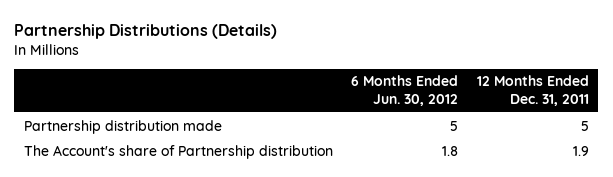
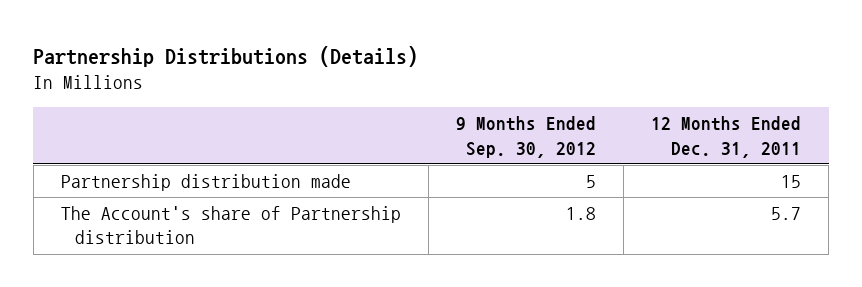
- | 6 Months Ended Jun. 30, 2012 | 12 Months Ended Dec. 31, 2011
+ | 9 Months Ended Sep. 30, 2012 | 12 Months Ended Dec. 31, 2011
- Partnership distribution made | 5 | 5
- The Account's share of Partnership distribution | 1.8 | 1.9
+ Partnership distribution made | 5 | 15
+ The Account's share of Partnership distribution | 1.8 | 5.7

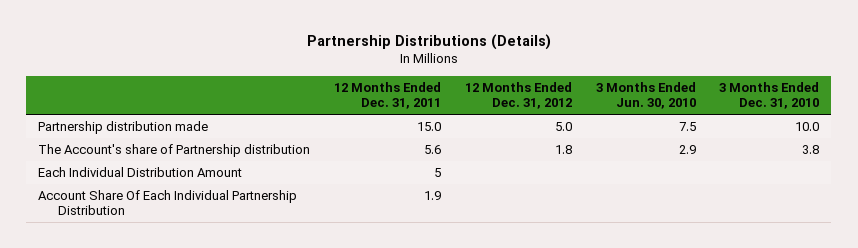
- | 9 Months Ended Sep. 30, 2012 | 12 Months Ended Dec. 31, 2011
+ | 12 Months Ended Dec. 31, 2011 | 12 Months Ended Dec. 31, 2012 | 3 Months Ended Jun. 30, 2010 | 3 Months Ended Dec. 31, 2010
- Partnership distribution made | 5 | 15
- The Account's share of Partnership distribution | 1.8 | 5.7
+ Partnership distribution made | 15.0 | 5.0 | 7.5 | 10.0
+ The Account's share of Partnership distribution | 5.6 | 1.8 | 2.9 | 3.8
+ Each Individual Distribution Amount | 5 | | |
+ Account Share Of Each Individual Partnership Distribution | 1.9 | | |

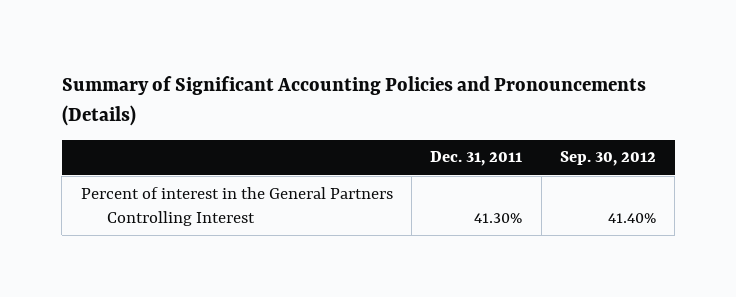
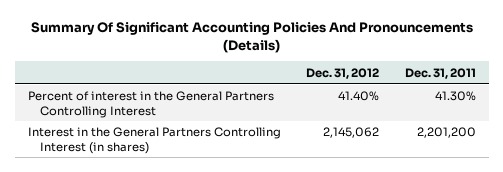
- Summary of Significant Accounting Policies and Pronouncements (Details)
+ Summary Of Significant Accounting Policies And Pronouncements (Details)
- | Dec. 31, 2011 | Sep. 30, 2012
+ | Dec. 31, 2012 | Dec. 31, 2011
+ Interest in the General Partners Controlling Interest (in shares) | 2,145,062 | 2,201,200

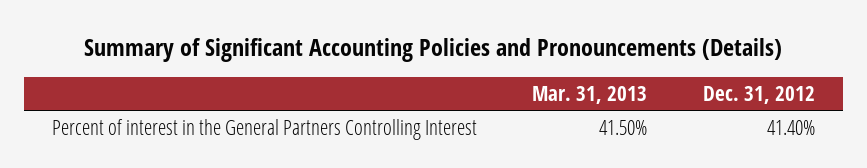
- Summary Of Significant Accounting Policies And Pronouncements (Details)
+ Summary of Significant Accounting Policies and Pronouncements (Details)
- | Dec. 31, 2012 | Dec. 31, 2011
+ | Mar. 31, 2013 | Dec. 31, 2012
- Interest in the General Partners Controlling Interest (in shares) | 2,145,062 | 2,201,200

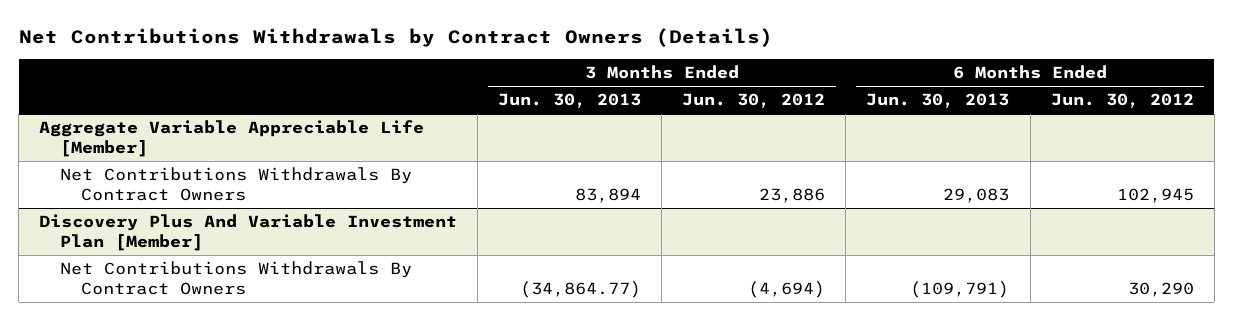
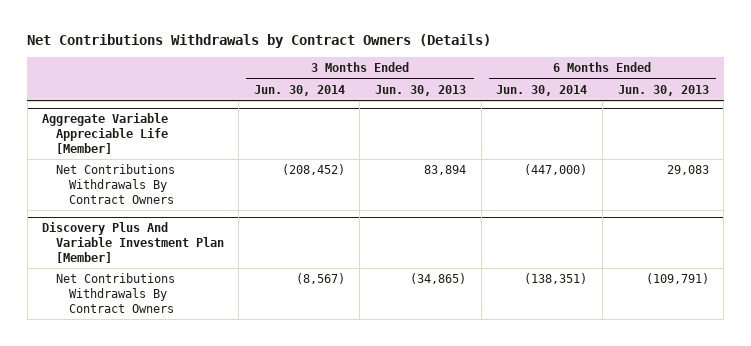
- | 3 Months Ended Jun. 30, 2013 | 3 Months Ended Jun. 30, 2012 | 6 Months Ended Jun. 30, 2013 | 6 Months Ended Jun. 30, 2012
+ | 3 Months Ended Jun. 30, 2014 | 3 Months Ended Jun. 30, 2013 | 6 Months Ended Jun. 30, 2014 | 6 Months Ended Jun. 30, 2013
@ Discovery Plus And Variable Investment Plan [Member]
- Net Contributions Withdrawals By Contract Owners | (34,864.77) | (4,694) | (109,791) | 30,290
+ Net Contributions Withdrawals By Contract Owners | (8,567) | (34,865) | (138,351) | (109,791)

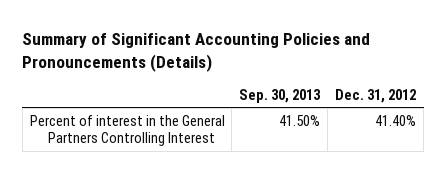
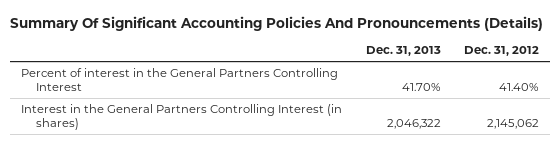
- Summary of Significant Accounting Policies and Pronouncements (Details)
+ Summary Of Significant Accounting Policies And Pronouncements (Details)
- | Sep. 30, 2013 | Dec. 31, 2012
+ | Dec. 31, 2013 | Dec. 31, 2012
+ Interest in the General Partners Controlling Interest (in shares) | 2,046,322 | 2,145,062

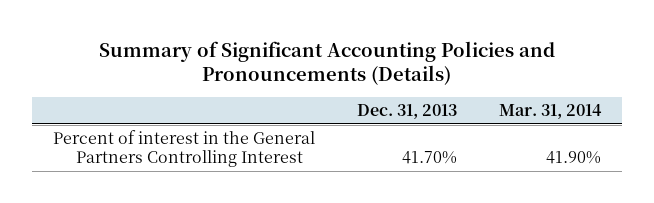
- Summary Of Significant Accounting Policies And Pronouncements (Details)
+ Summary of Significant Accounting Policies and Pronouncements (Details)
- | Dec. 31, 2013 | Dec. 31, 2012
+ | Dec. 31, 2013 | Mar. 31, 2014
- Interest in the General Partners Controlling Interest (in shares) | 2,046,322 | 2,145,062

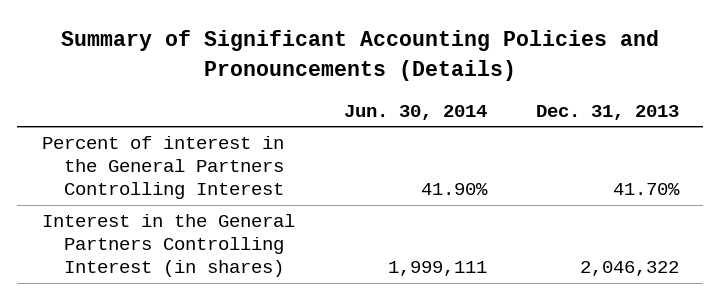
- | Dec. 31, 2013 | Mar. 31, 2014
+ | Jun. 30, 2014 | Dec. 31, 2013
+ Interest in the General Partners Controlling Interest (in shares) | 1,999,111 | 2,046,322

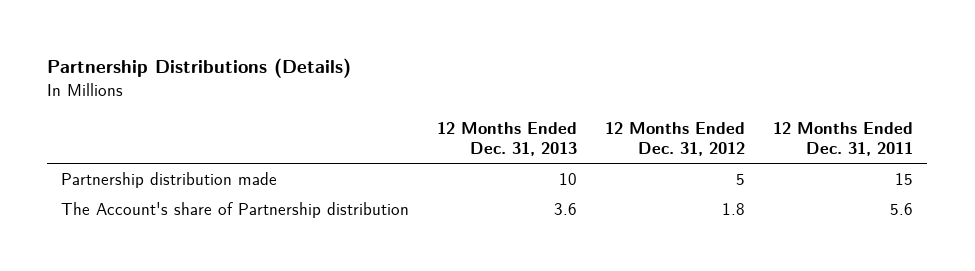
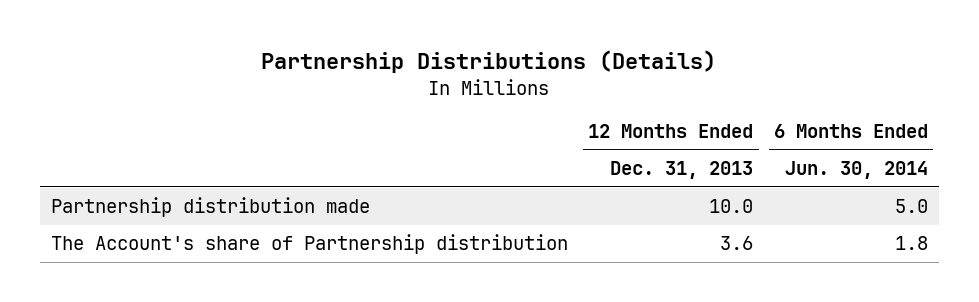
- | 12 Months Ended Dec. 31, 2013 | 12 Months Ended Dec. 31, 2012 | 12 Months Ended Dec. 31, 2011
+ | 12 Months Ended Dec. 31, 2013 | 6 Months Ended Jun. 30, 2014
- Partnership distribution made | 10 | 5 | 15
+ Partnership distribution made | 10.0 | 5.0

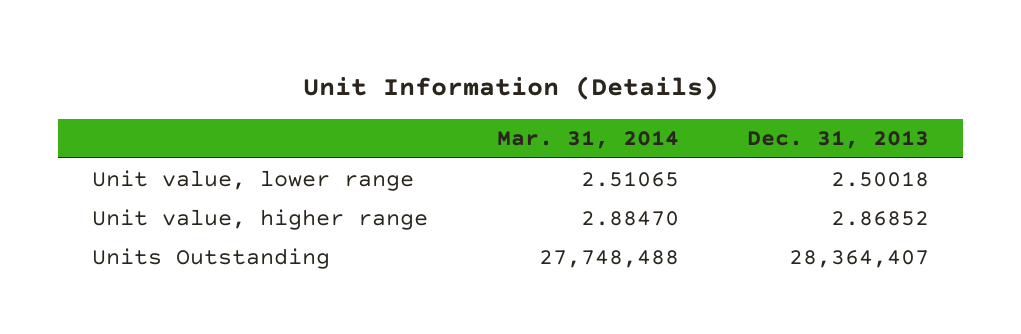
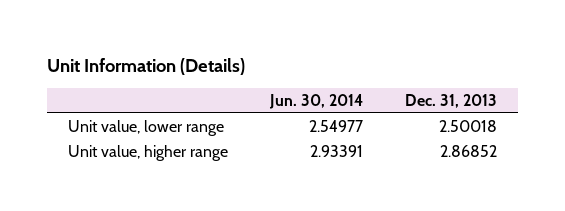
- | Mar. 31, 2014 | Dec. 31, 2013
+ | Jun. 30, 2014 | Dec. 31, 2013
- Units Outstanding | 27,748,488 | 28,364,407

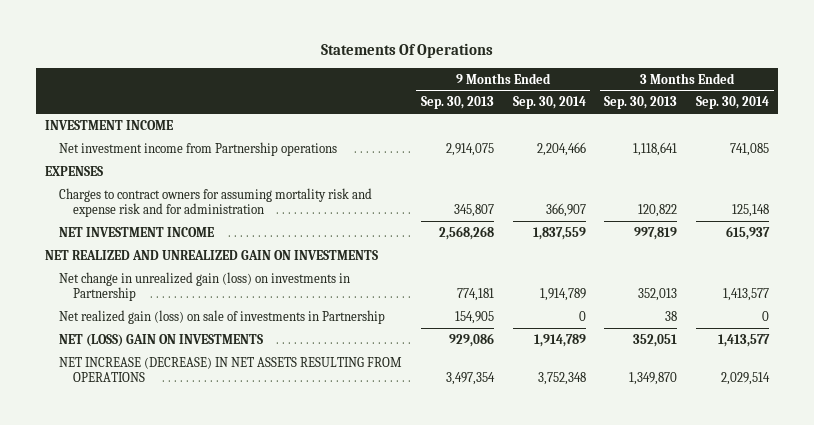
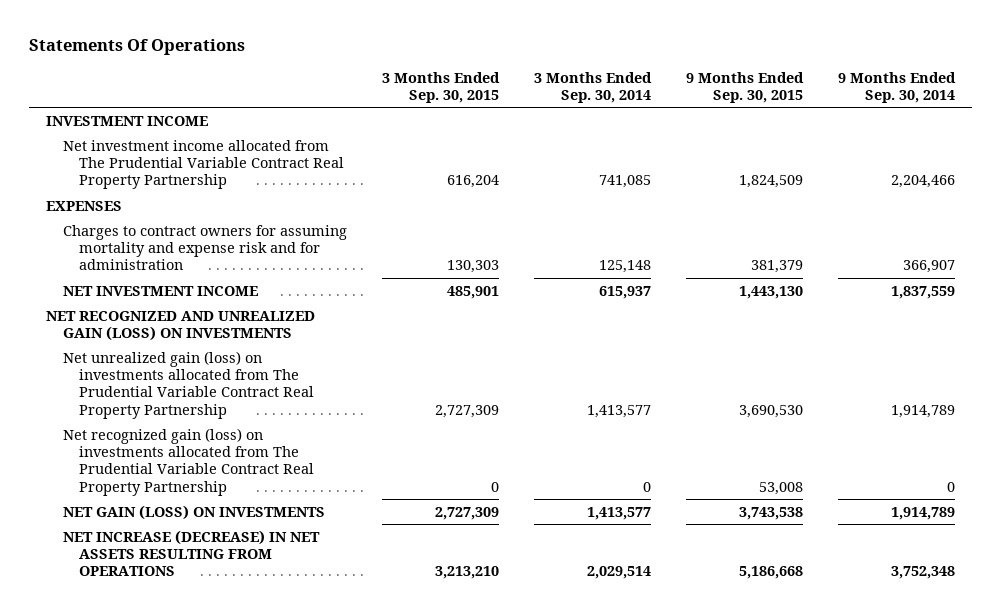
- | 9 Months Ended Sep. 30, 2013 | 9 Months Ended Sep. 30, 2014 | 3 Months Ended Sep. 30, 2013 | 3 Months Ended Sep. 30, 2014
+ | 3 Months Ended Sep. 30, 2015 | 3 Months Ended Sep. 30, 2014 | 9 Months Ended Sep. 30, 2015 | 9 Months Ended Sep. 30, 2014
- Net investment income from Partnership operations | 2,914,075 | 2,204,466 | 1,118,641 | 741,085
+ Net investment income allocated from The Prudential Variable Contract Real Property Partnership | 616,204 | 741,085 | 1,824,509 | 2,204,466
- Charges to contract owners for assuming mortality risk and expense risk and for administration | 345,807 | 366,907 | 120,822 | 125,148
+ Charges to contract owners for assuming mortality and expense risk and for administration | 130,303 | 125,148 | 381,379 | 366,907
- NET REALIZED AND UNREALIZED GAIN ON INVESTMENTS
- Net change in unrealized gain (loss) on investments in Partnership | 774,181 | 1,914,789 | 352,013 | 1,413,577
- Net realized gain (loss) on sale of investments in Partnership | 154,905 | 0 | 38 | 0
- NET (LOSS) GAIN ON INVESTMENTS | 929,086 | 1,914,789 | 352,051 | 1,413,577
+ NET RECOGNIZED AND UNREALIZED GAIN (LOSS) ON INVESTMENTS
+ Net unrealized gain (loss) on investments allocated from The Prudential Variable Contract Real Property Partnership | 2,727,309 | 1,413,577 | 3,690,530 | 1,914,789
+ Net recognized gain (loss) on investments allocated from The Prudential Variable Contract Real Property Partnership | 0 | 0 | 53,008 | 0
+ NET GAIN (LOSS) ON INVESTMENTS | 2,727,309 | 1,413,577 | 3,743,538 | 1,914,789

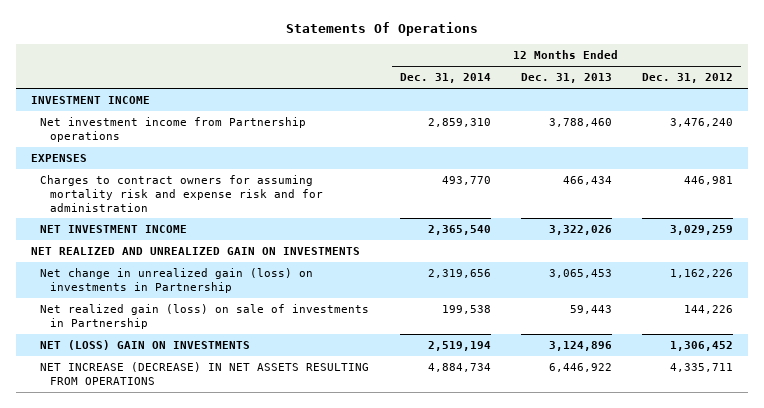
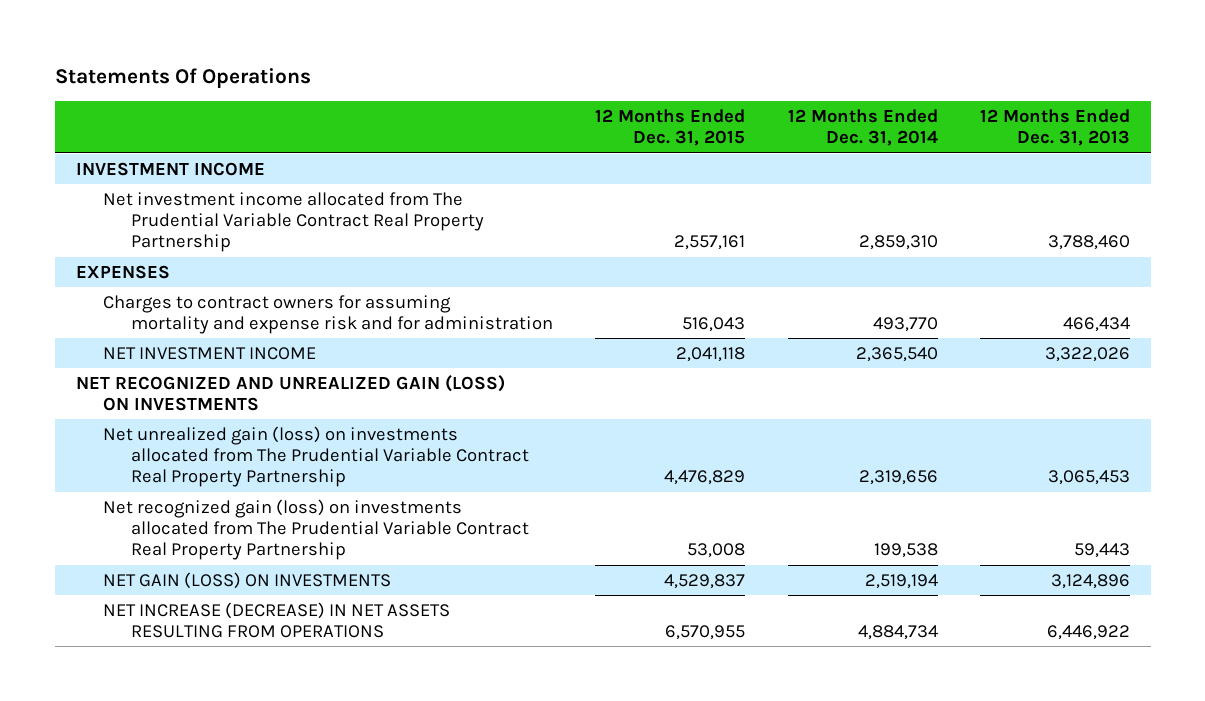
- | 12 Months Ended Dec. 31, 2014 | 12 Months Ended Dec. 31, 2013 | 12 Months Ended Dec. 31, 2012
+ | 12 Months Ended Dec. 31, 2015 | 12 Months Ended Dec. 31, 2014 | 12 Months Ended Dec. 31, 2013
- Net investment income from Partnership operations | 2,859,310 | 3,788,460 | 3,476,240
+ Net investment income allocated from The Prudential Variable Contract Real Property Partnership | 2,557,161 | 2,859,310 | 3,788,460
- Charges to contract owners for assuming mortality risk and expense risk and for administration | 493,770 | 466,434 | 446,981
+ Charges to contract owners for assuming mortality and expense risk and for administration | 516,043 | 493,770 | 466,434
- NET REALIZED AND UNREALIZED GAIN ON INVESTMENTS
- Net change in unrealized gain (loss) on investments in Partnership | 2,319,656 | 3,065,453 | 1,162,226
- Net realized gain (loss) on sale of investments in Partnership | 199,538 | 59,443 | 144,226
- NET (LOSS) GAIN ON INVESTMENTS | 2,519,194 | 3,124,896 | 1,306,452
+ NET RECOGNIZED AND UNREALIZED GAIN (LOSS) ON INVESTMENTS
+ Net unrealized gain (loss) on investments allocated from The Prudential Variable Contract Real Property Partnership | 4,476,829 | 2,319,656 | 3,065,453
+ Net recognized gain (loss) on investments allocated from The Prudential Variable Contract Real Property Partnership | 53,008 | 199,538 | 59,443
+ NET GAIN (LOSS) ON INVESTMENTS | 4,529,837 | 2,519,194 | 3,124,896

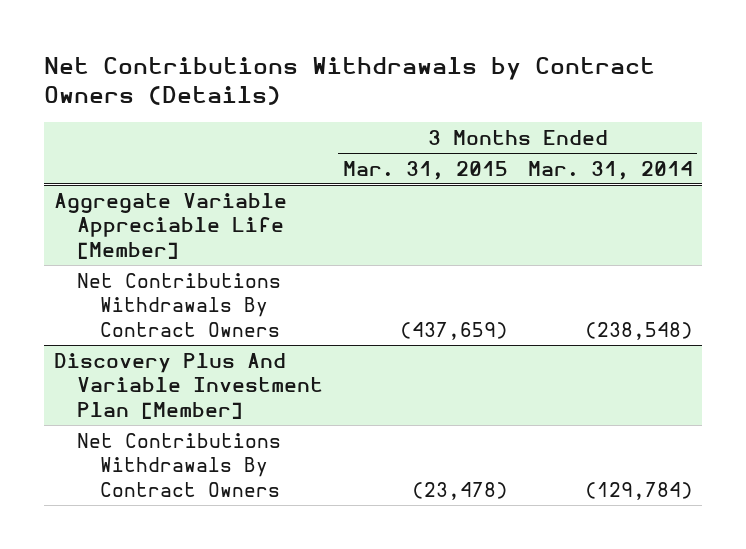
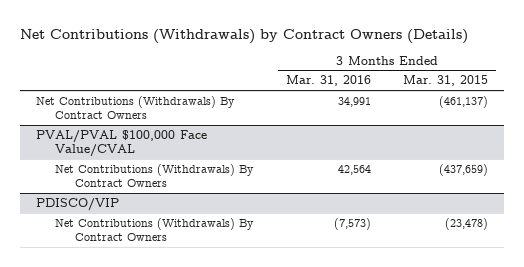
- Net Contributions Withdrawals by Contract Owners (Details)
+ Net Contributions (Withdrawals) by Contract Owners (Details)
- | 3 Months Ended Mar. 31, 2015 | 3 Months Ended Mar. 31, 2014
+ | 3 Months Ended Mar. 31, 2016 | 3 Months Ended Mar. 31, 2015
- Aggregate Variable Appreciable Life [Member]
- Net Contributions Withdrawals By Contract Owners | (437,659) | (238,548)
- Discovery Plus And Variable Investment Plan [Member]
- Net Contributions Withdrawals By Contract Owners | (23,478) | (129,784)
+ Net Contributions (Withdrawals) By Contract Owners | 34,991 | (461,137)
+ PVAL/PVAL $100,000 Face Value/CVAL
+ Net Contributions (Withdrawals) By Contract Owners | 42,564 | (437,659)
+ PDISCO/VIP
+ Net Contributions (Withdrawals) By Contract Owners | (7,573) | (23,478)

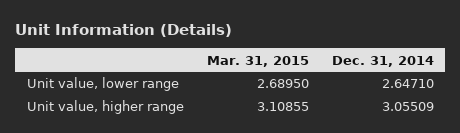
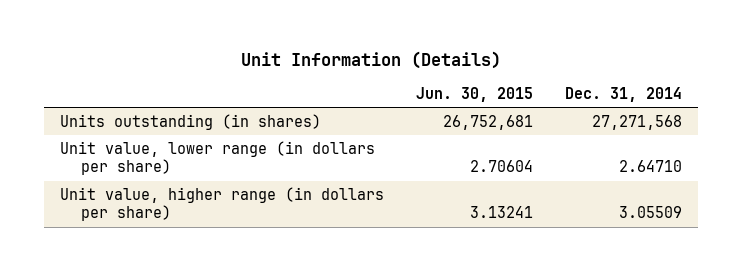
- | Mar. 31, 2015 | Dec. 31, 2014
+ | Jun. 30, 2015 | Dec. 31, 2014
- Unit value, lower range | 2.68950 | 2.64710
- Unit value, higher range | 3.10855 | 3.05509
+ Units outstanding (in shares) | 26,752,681 | 27,271,568
+ Unit value, lower range (in dollars per share) | 2.70604 | 2.64710
+ Unit value, higher range (in dollars per share) | 3.13241 | 3.05509

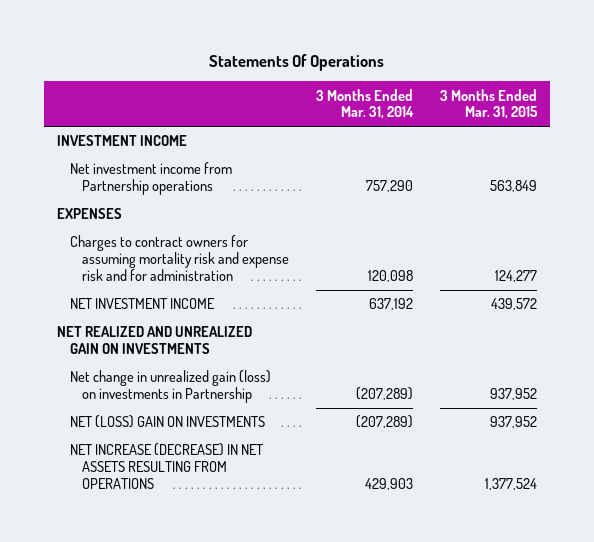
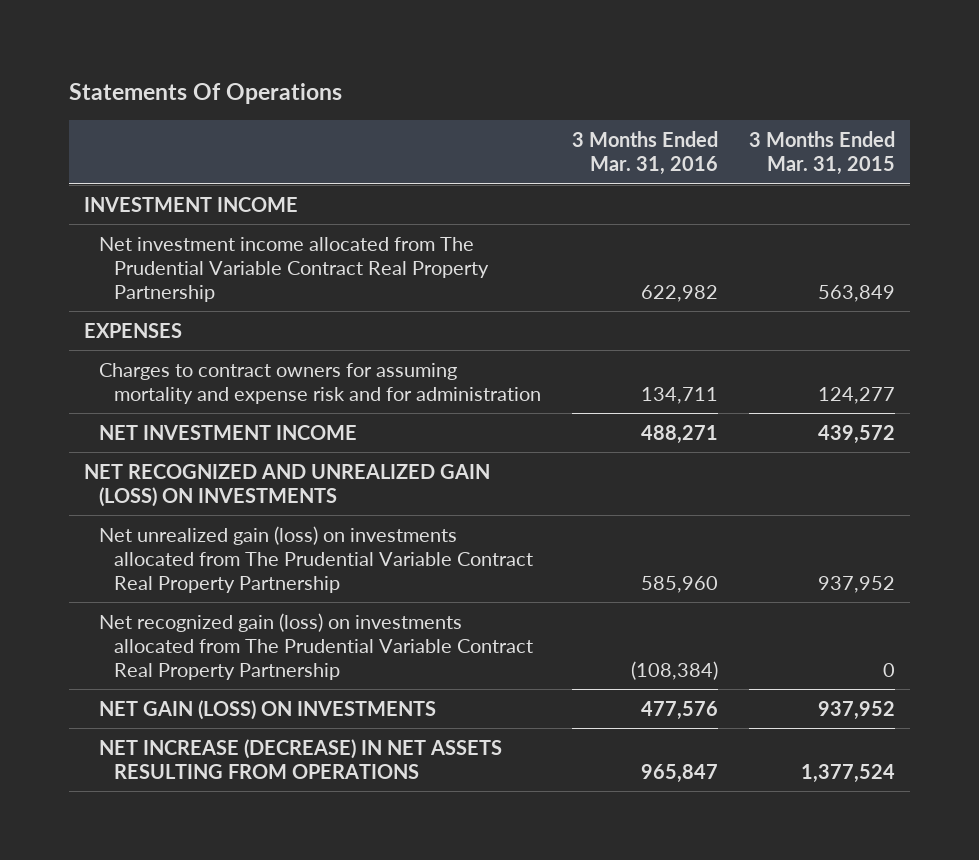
- | 3 Months Ended Mar. 31, 2014 | 3 Months Ended Mar. 31, 2015
+ | 3 Months Ended Mar. 31, 2016 | 3 Months Ended Mar. 31, 2015
- Net investment income from Partnership operations | 757,290 | 563,849
+ Net investment income allocated from The Prudential Variable Contract Real Property Partnership | 622,982 | 563,849
- Charges to contract owners for assuming mortality risk and expense risk and for administration | 120,098 | 124,277
+ Charges to contract owners for assuming mortality and expense risk and for administration | 134,711 | 124,277
- NET REALIZED AND UNREALIZED GAIN ON INVESTMENTS
- Net change in unrealized gain (loss) on investments in Partnership | (207,289) | 937,952
- NET (LOSS) GAIN ON INVESTMENTS | (207,289) | 937,952
+ NET RECOGNIZED AND UNREALIZED GAIN (LOSS) ON INVESTMENTS
+ Net unrealized gain (loss) on investments allocated from The Prudential Variable Contract Real Property Partnership | 585,960 | 937,952
+ Net recognized gain (loss) on investments allocated from The Prudential Variable Contract Real Property Partnership | (108,384) | 0
+ NET GAIN (LOSS) ON INVESTMENTS | 477,576 | 937,952

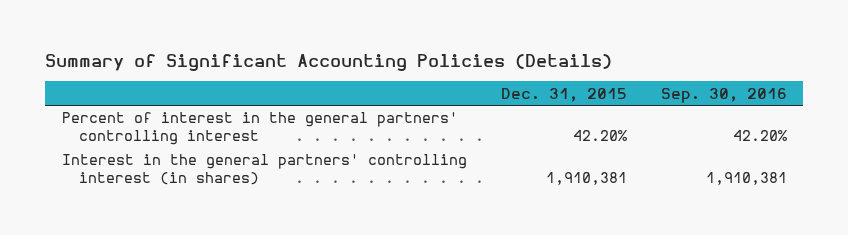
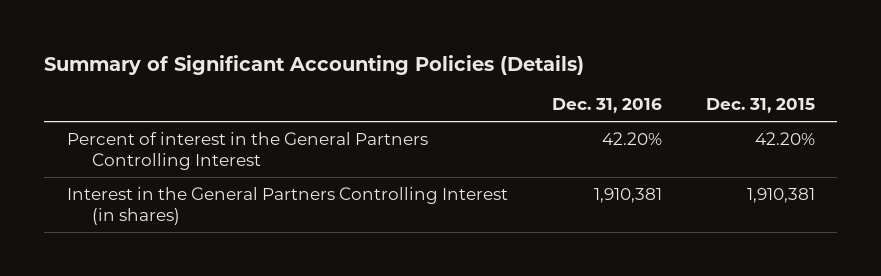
- | Dec. 31, 2015 | Sep. 30, 2016
+ | Dec. 31, 2016 | Dec. 31, 2015
- Percent of interest in the general partners' controlling interest | 42.20% | 42.20%
- Interest in the general partners' controlling interest (in shares) | 1,910,381 | 1,910,381
+ Percent of interest in the General Partners Controlling Interest | 42.20% | 42.20%
+ Interest in the General Partners Controlling Interest (in shares) | 1,910,381 | 1,910,381

